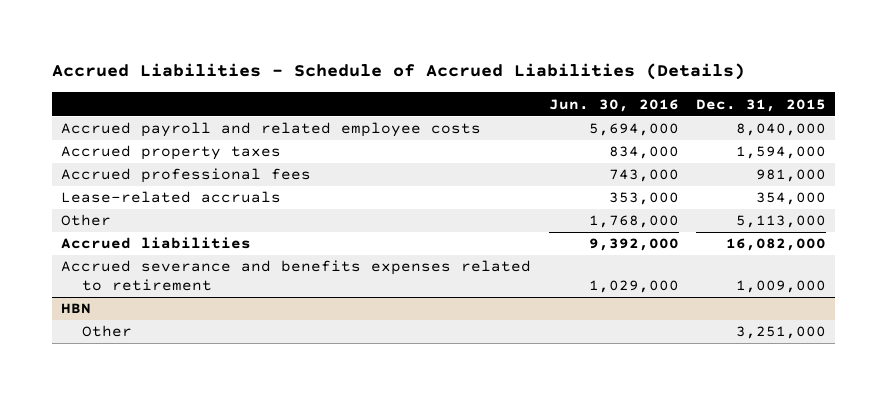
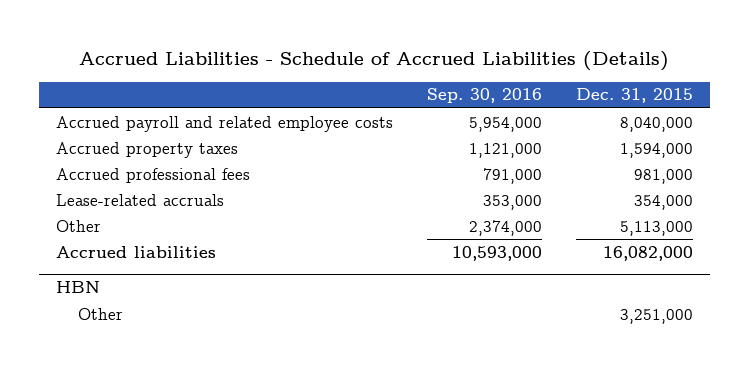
- | Jun. 30, 2016 | Dec. 31, 2015
+ | Sep. 30, 2016 | Dec. 31, 2015
- Accrued severance and benefits expenses related to retirement | 1,029,000 | 1,009,000

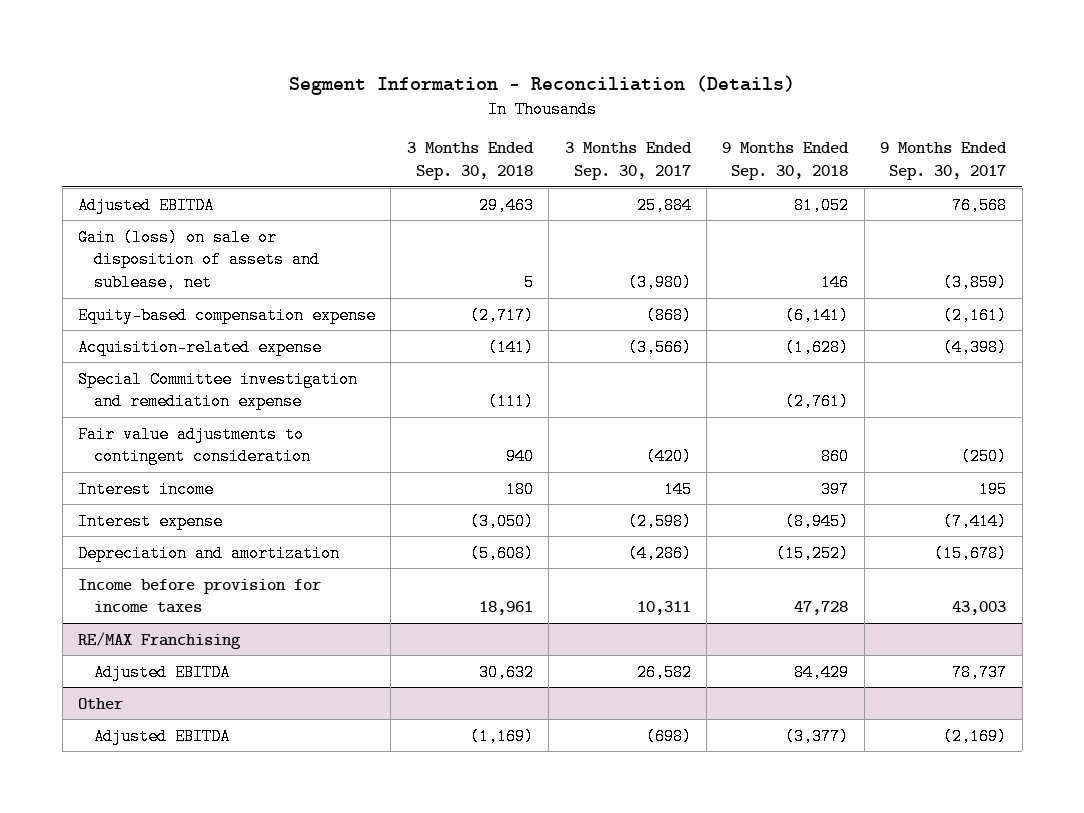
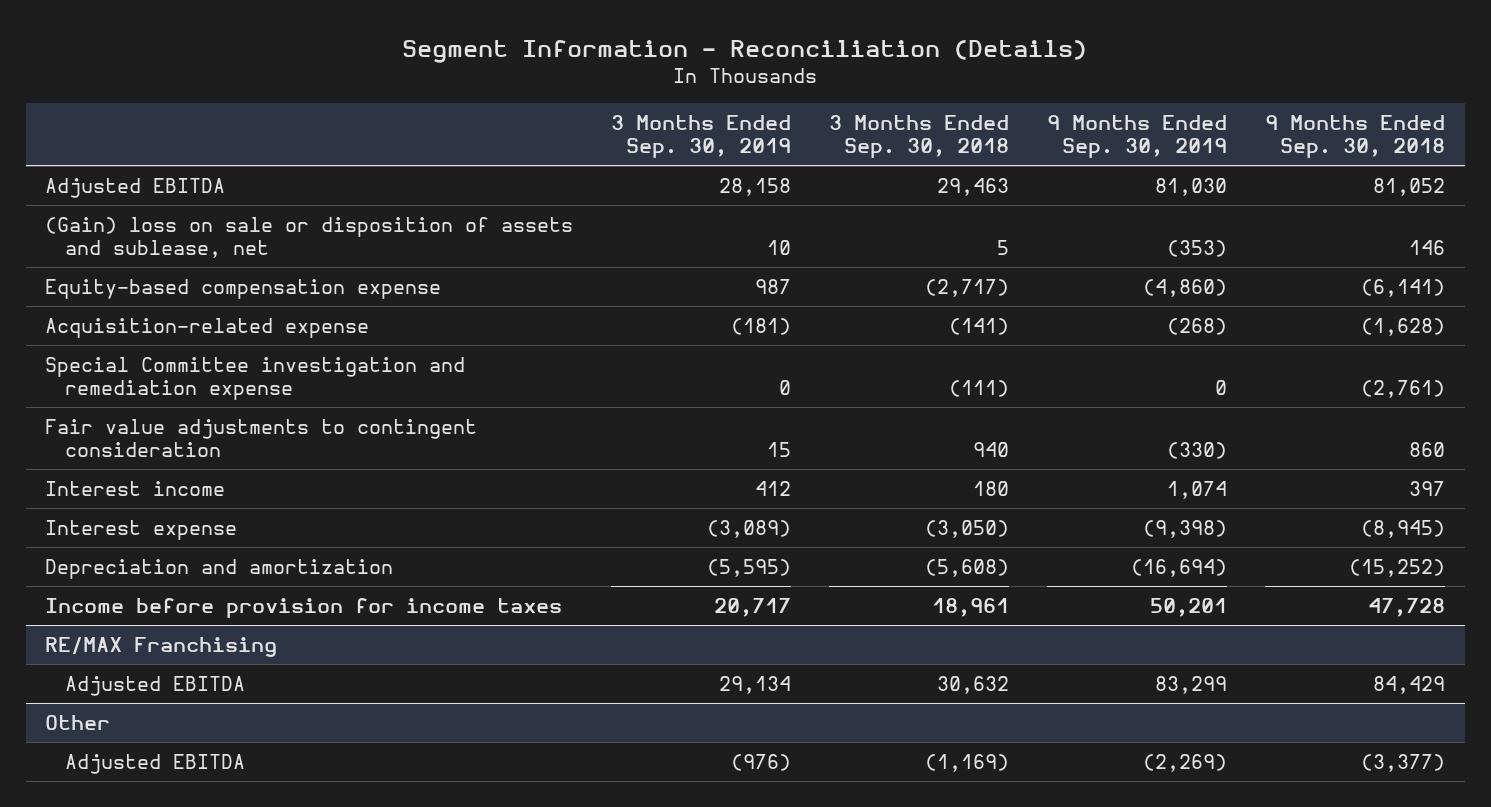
- | 3 Months Ended Sep. 30, 2018 | 3 Months Ended Sep. 30, 2017 | 9 Months Ended Sep. 30, 2018 | 9 Months Ended Sep. 30, 2017
+ | 3 Months Ended Sep. 30, 2019 | 3 Months Ended Sep. 30, 2018 | 9 Months Ended Sep. 30, 2019 | 9 Months Ended Sep. 30, 2018
- Gain (loss) on sale or disposition of assets and sublease, net | 5 | (3,980) | 146 | (3,859)
+ (Gain) loss on sale or disposition of assets and sublease, net | 10 | 5 | (353) | 146

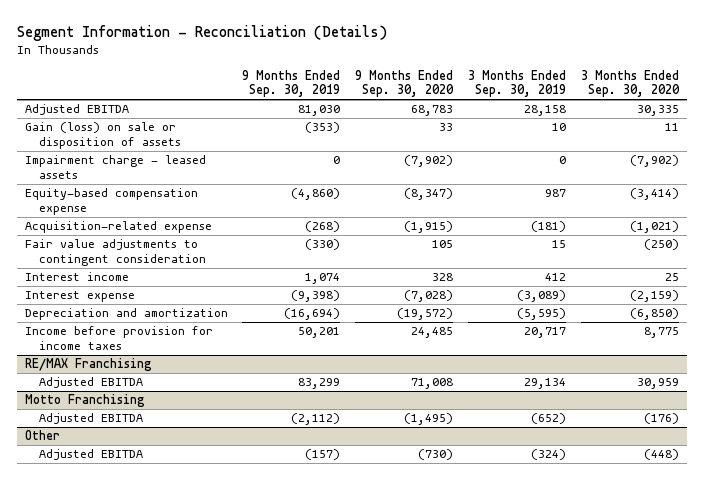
- | 3 Months Ended Sep. 30, 2019 | 3 Months Ended Sep. 30, 2018 | 9 Months Ended Sep. 30, 2019 | 9 Months Ended Sep. 30, 2018
+ | 9 Months Ended Sep. 30, 2019 | 9 Months Ended Sep. 30, 2020 | 3 Months Ended Sep. 30, 2019 | 3 Months Ended Sep. 30, 2020
- (Gain) loss on sale or disposition of assets and sublease, net | 10 | 5 | (353) | 146
+ Gain (loss) on sale or disposition of assets | (353) | 33 | 10 | 11
+ Impairment charge - leased assets | 0 | (7,902) | 0 | (7,902)
- Special Committee investigation and remediation expense | 0 | (111) | 0 | (2,761)
+ Motto Franchising
+ Adjusted EBITDA | (2,112) | (1,495) | (652) | (176)
@ Other
- Adjusted EBITDA | (976) | (1,169) | (2,269) | (3,377)
+ Adjusted EBITDA | (157) | (730) | (324) | (448)

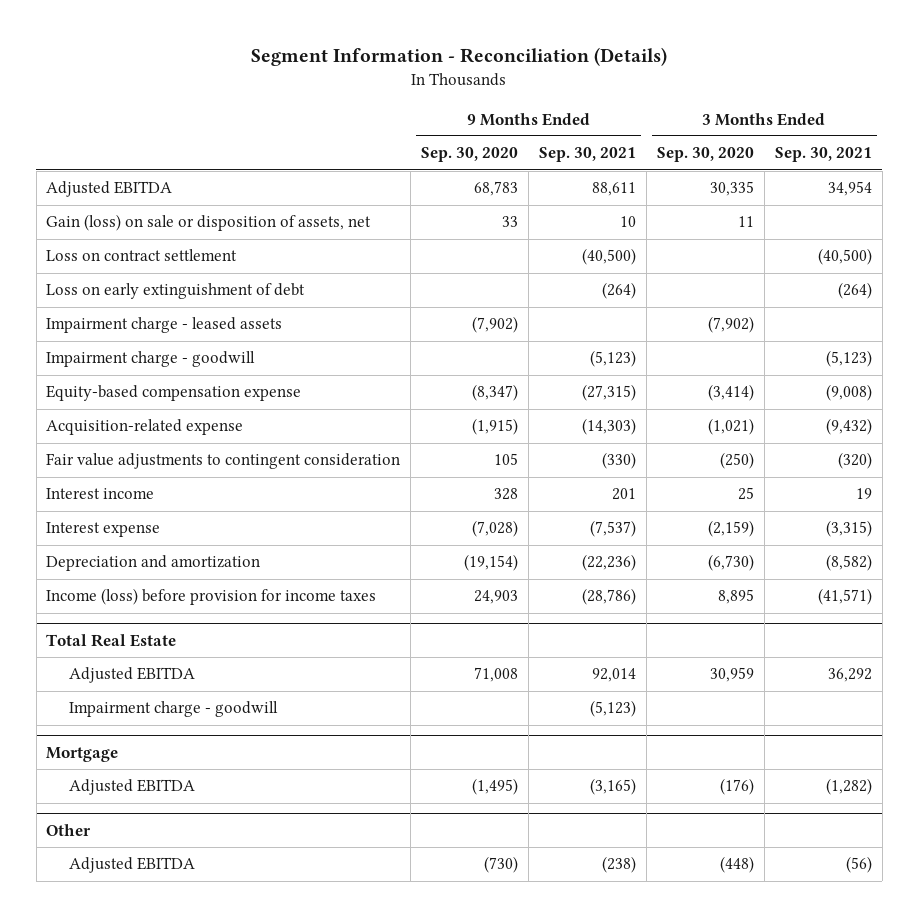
- | 9 Months Ended Sep. 30, 2019 | 9 Months Ended Sep. 30, 2020 | 3 Months Ended Sep. 30, 2019 | 3 Months Ended Sep. 30, 2020
+ | 9 Months Ended Sep. 30, 2020 | 9 Months Ended Sep. 30, 2021 | 3 Months Ended Sep. 30, 2020 | 3 Months Ended Sep. 30, 2021
- Gain (loss) on sale or disposition of assets | (353) | 33 | 10 | 11
+ Gain (loss) on sale or disposition of assets, net | 33 | 10 | 11 |
+ Loss on contract settlement | | (40,500) | | (40,500)
+ Loss on early extinguishment of debt | | (264) | | (264)
+ Impairment charge - goodwill | | (5,123) | | (5,123)
- Depreciation and amortization | (16,694) | (19,572) | (5,595) | (6,850)
- Income before provision for income taxes | 50,201 | 24,485 | 20,717 | 8,775
- RE/MAX Franchising
+ Depreciation and amortization | (19,154) | (22,236) | (6,730) | (8,582)
+ Income (loss) before provision for income taxes | 24,903 | (28,786) | 8,895 | (41,571)
+ Total Real Estate
- Motto Franchising
+ Impairment charge - goodwill | | (5,123) | |
+ Mortgage

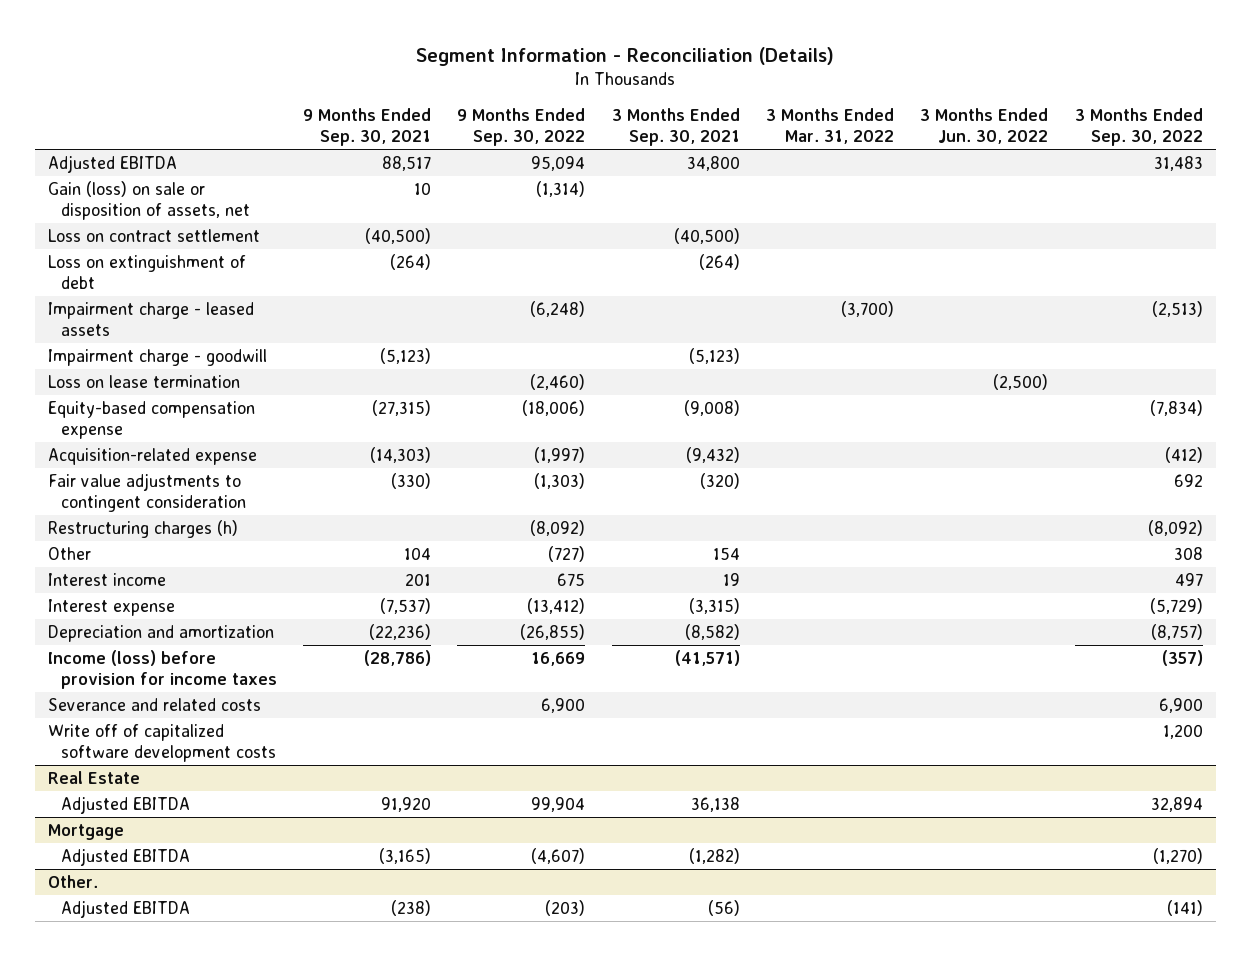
- | 9 Months Ended Sep. 30, 2020 | 9 Months Ended Sep. 30, 2021 | 3 Months Ended Sep. 30, 2020 | 3 Months Ended Sep. 30, 2021
+ | 9 Months Ended Sep. 30, 2021 | 9 Months Ended Sep. 30, 2022 | 3 Months Ended Sep. 30, 2021 | 3 Months Ended Mar. 31, 2022 | 3 Months Ended Jun. 30, 2022 | 3 Months Ended Sep. 30, 2022
- Adjusted EBITDA | 68,783 | 88,611 | 30,335 | 34,954
+ Adjusted EBITDA | 88,517 | 95,094 | 34,800 | | | 31,483
- Loss on early extinguishment of debt | | (264) | | (264)
+ Loss on extinguishment of debt | (264) | | (264) | | |
+ Loss on lease termination | | (2,460) | | | (2,500) |
+ Restructuring charges (h) | | (8,092) | | | | (8,092)
+ Other | 104 | (727) | 154 | | | 308
- Total Real Estate
- Adjusted EBITDA | 71,008 | 92,014 | 30,959 | 36,292
- Impairment charge - goodwill | | (5,123) | |
+ Severance and related costs | | 6,900 | | | | 6,900
+ Write off of capitalized software development costs | | | | | | 1,200
+ Real Estate
+ Adjusted EBITDA | 91,920 | 99,904 | 36,138 | | | 32,894
- Other
+ Other.

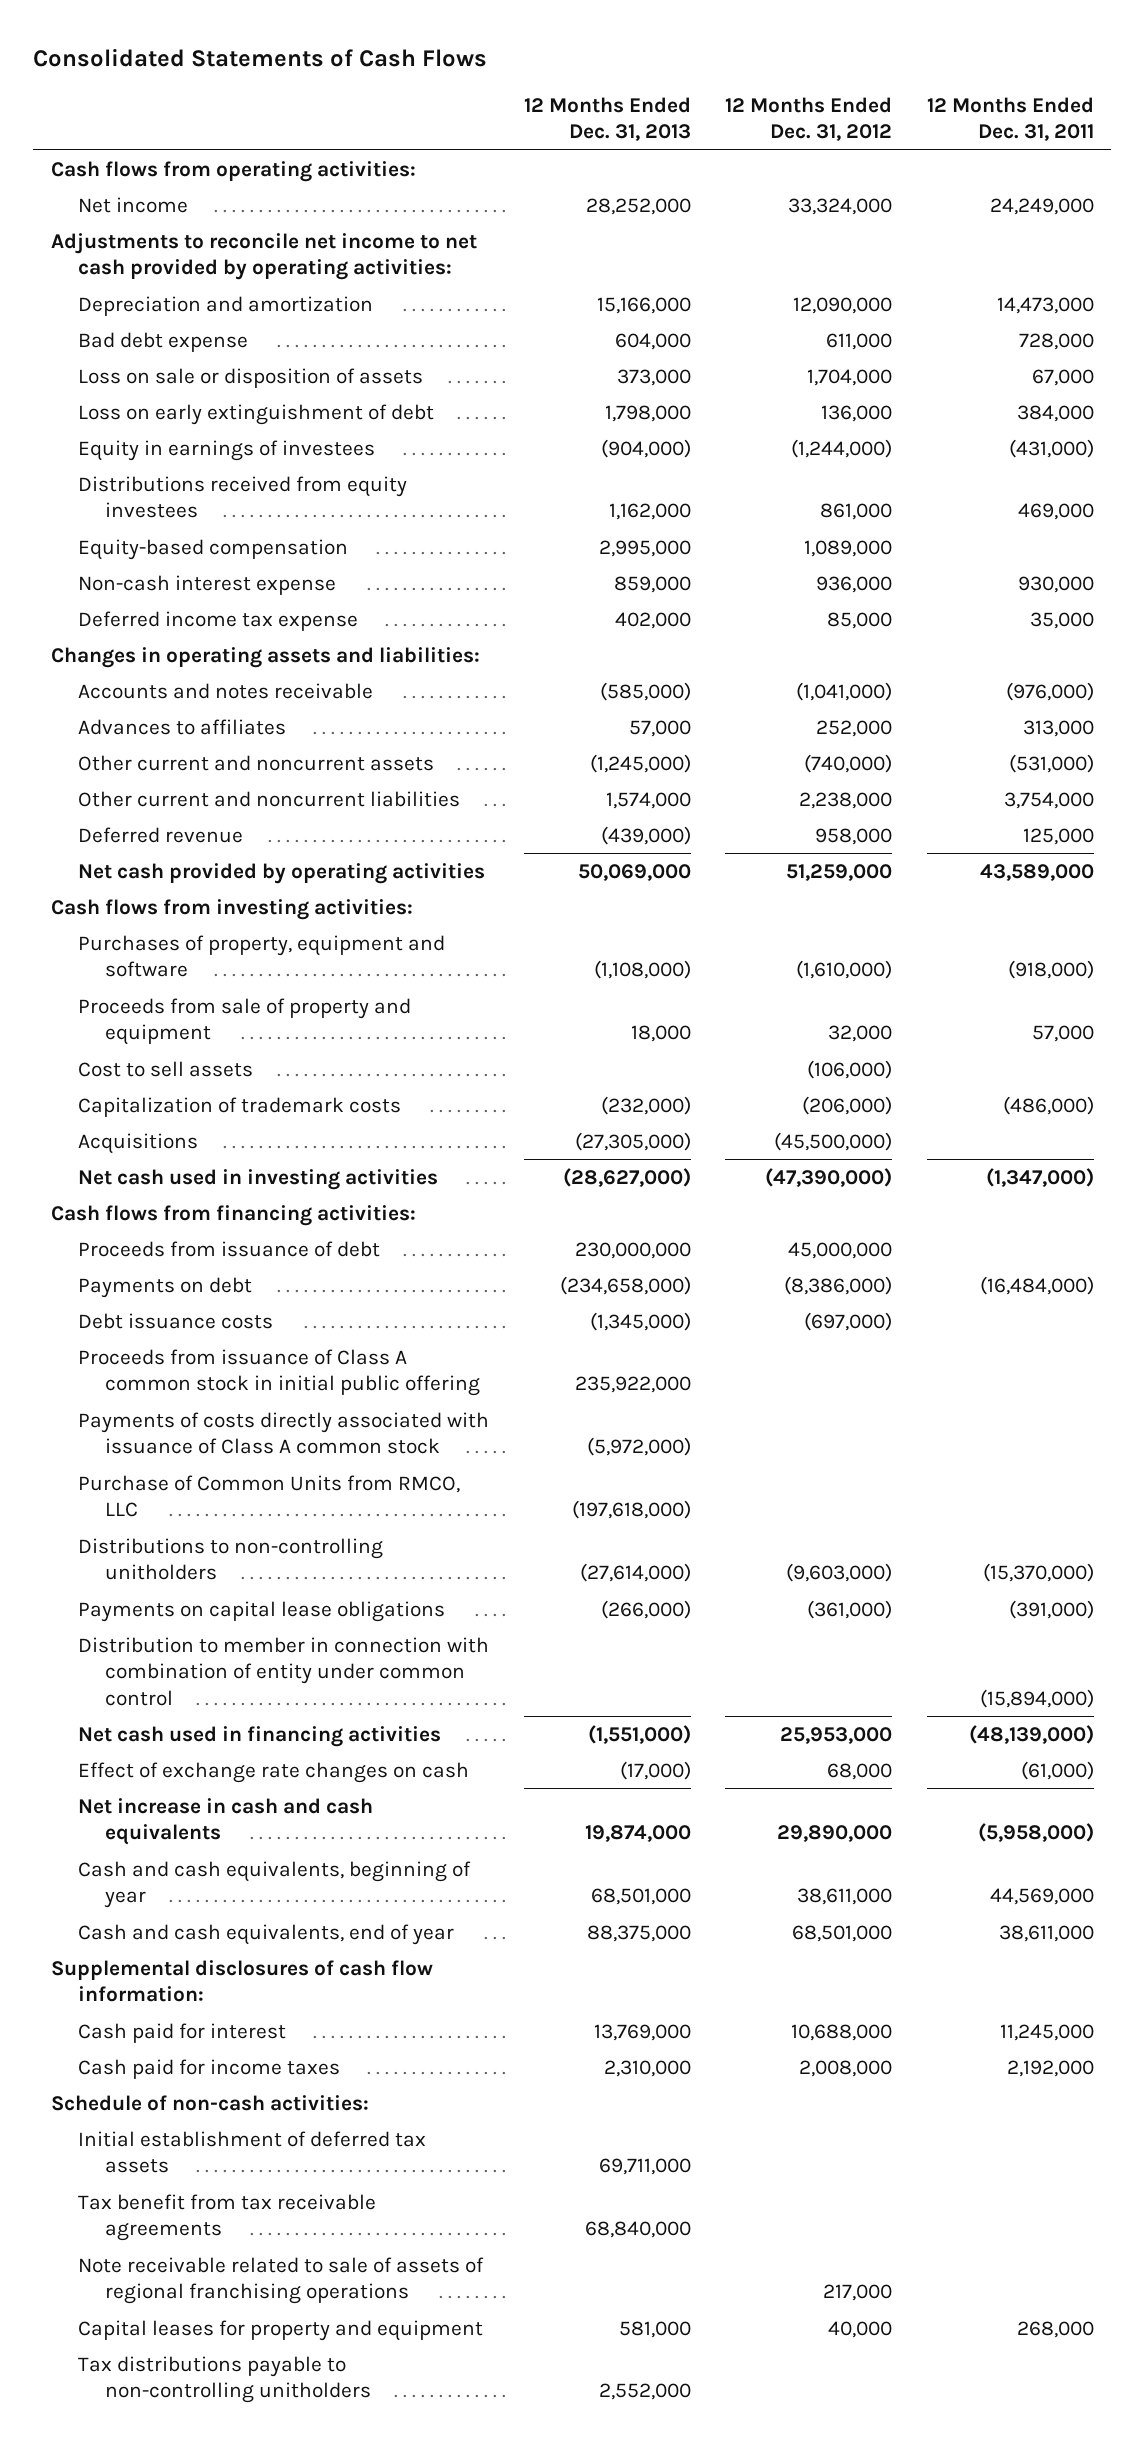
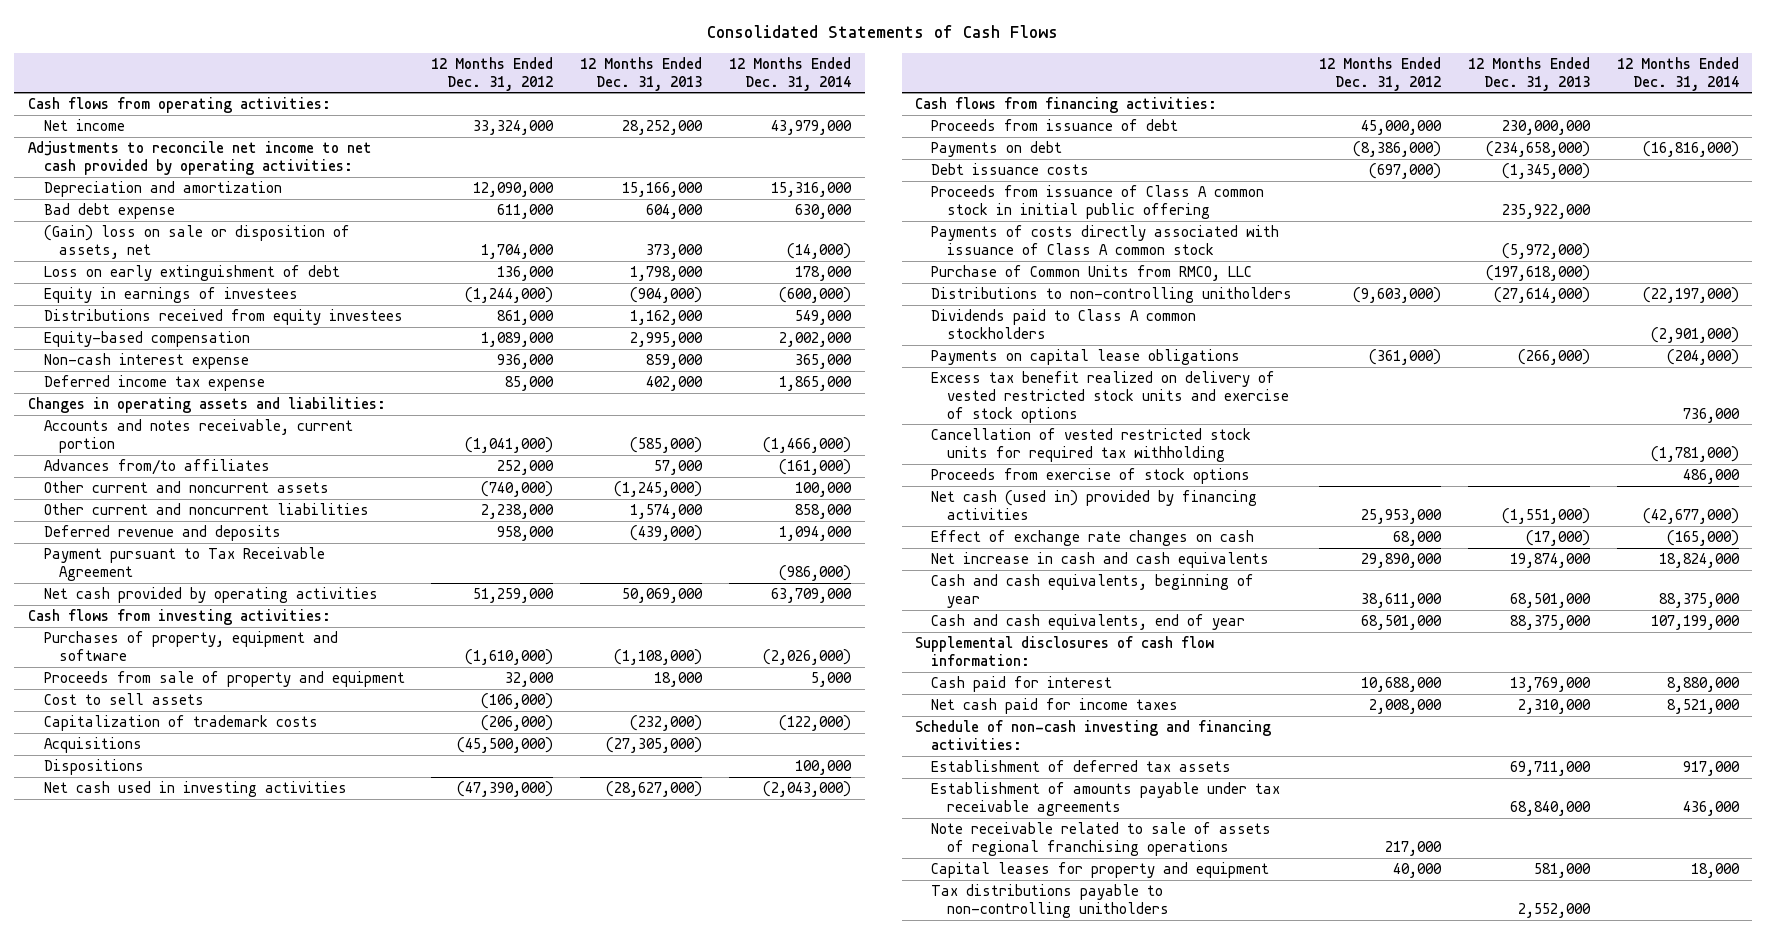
- | 12 Months Ended Dec. 31, 2013 | 12 Months Ended Dec. 31, 2012 | 12 Months Ended Dec. 31, 2011
+ | 12 Months Ended Dec. 31, 2012 | 12 Months Ended Dec. 31, 2013 | 12 Months Ended Dec. 31, 2014
- Loss on sale or disposition of assets | 373,000 | 1,704,000 | 67,000
+ (Gain) loss on sale or disposition of assets, net | 1,704,000 | 373,000 | (14,000)
- Accounts and notes receivable | (585,000) | (1,041,000) | (976,000)
- Advances to affiliates | 57,000 | 252,000 | 313,000
+ Accounts and notes receivable, current portion | (1,041,000) | (585,000) | (1,466,000)
+ Advances from/to affiliates | 252,000 | 57,000 | (161,000)
- Deferred revenue | (439,000) | 958,000 | 125,000
+ Deferred revenue and deposits | 958,000 | (439,000) | 1,094,000
+ Payment pursuant to Tax Receivable Agreement | | | (986,000)
+ Dispositions | | | 100,000
+ Dividends paid to Class A common stockholders | | | (2,901,000)
- Distribution to member in connection with combination of entity under common control | | | (15,894,000)
- Net cash used in financing activities | (1,551,000) | 25,953,000 | (48,139,000)
+ Excess tax benefit realized on delivery of vested restricted stock units and exercise of stock options | | | 736,000
+ Cancellation of vested restricted stock units for required tax withholding | | | (1,781,000)
+ Proceeds from exercise of stock options | | | 486,000
+ Net cash (used in) provided by financing activities | 25,953,000 | (1,551,000) | (42,677,000)
- Cash paid for income taxes | 2,310,000 | 2,008,000 | 2,192,000
- Schedule of non-cash activities:
- Initial establishment of deferred tax assets | 69,711,000 | |
- Tax benefit from tax receivable agreements | 68,840,000 | |
+ Net cash paid for income taxes | 2,008,000 | 2,310,000 | 8,521,000
+ Schedule of non-cash investing and financing activities:
+ Establishment of deferred tax assets | | 69,711,000 | 917,000
+ Establishment of amounts payable under tax receivable agreements | | 68,840,000 | 436,000

